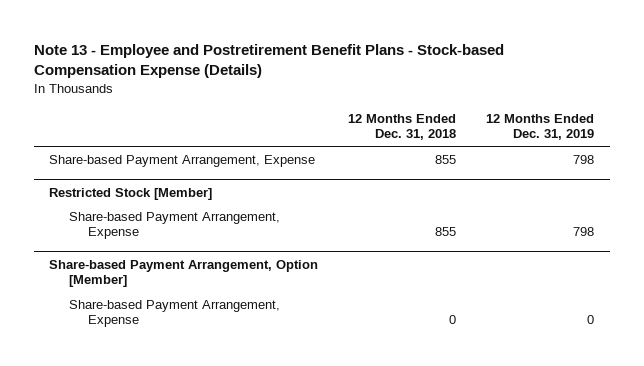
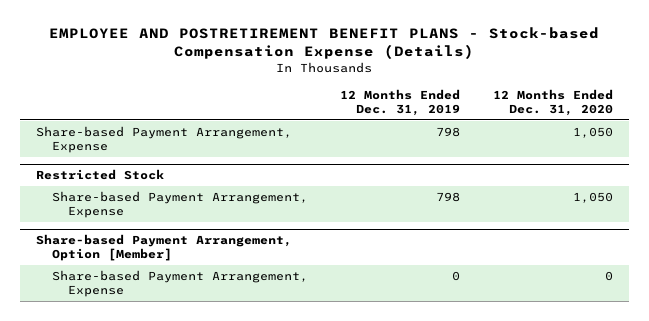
- Note 13 - Employee and Postretirement Benefit Plans - Stock-based Compensation Expense (Details)
+ EMPLOYEE AND POSTRETIREMENT BENEFIT PLANS - Stock-based Compensation Expense (Details)
- | 12 Months Ended Dec. 31, 2018 | 12 Months Ended Dec. 31, 2019
+ | 12 Months Ended Dec. 31, 2019 | 12 Months Ended Dec. 31, 2020
- Restricted Stock [Member]
+ Restricted Stock

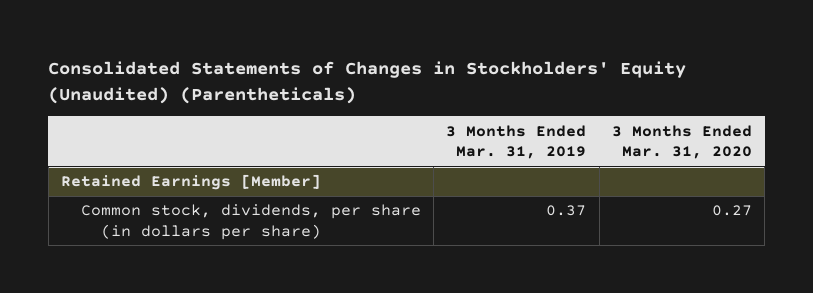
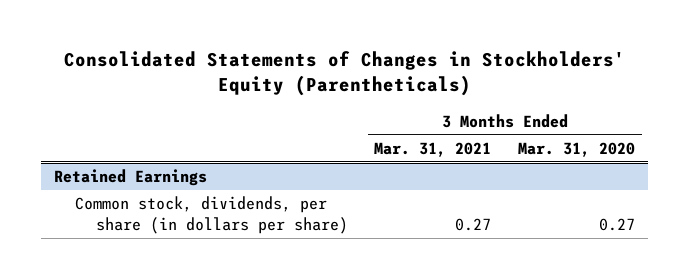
- Consolidated Statements of Changes in Stockholders' Equity (Unaudited) (Parentheticals)
+ Consolidated Statements of Changes in Stockholders' Equity (Parentheticals)
- | 3 Months Ended Mar. 31, 2019 | 3 Months Ended Mar. 31, 2020
+ | 3 Months Ended Mar. 31, 2021 | 3 Months Ended Mar. 31, 2020
- Retained Earnings [Member]
+ Retained Earnings

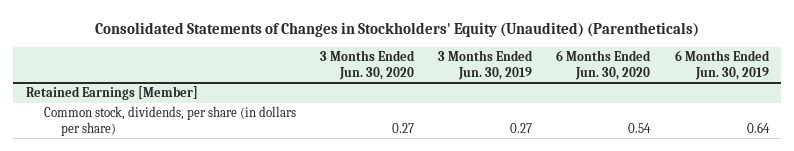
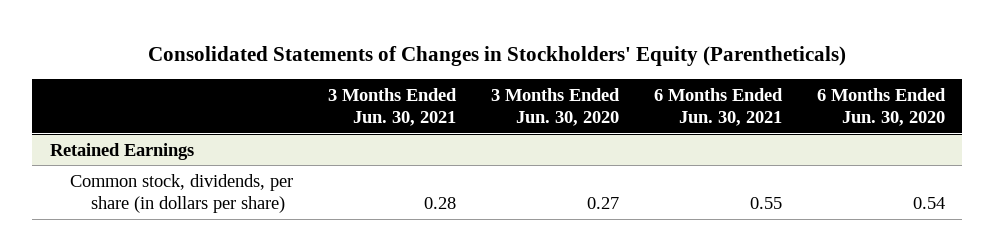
- Consolidated Statements of Changes in Stockholders' Equity (Unaudited) (Parentheticals)
+ Consolidated Statements of Changes in Stockholders' Equity (Parentheticals)
- | 3 Months Ended Jun. 30, 2020 | 3 Months Ended Jun. 30, 2019 | 6 Months Ended Jun. 30, 2020 | 6 Months Ended Jun. 30, 2019
+ | 3 Months Ended Jun. 30, 2021 | 3 Months Ended Jun. 30, 2020 | 6 Months Ended Jun. 30, 2021 | 6 Months Ended Jun. 30, 2020
- Retained Earnings [Member]
+ Retained Earnings

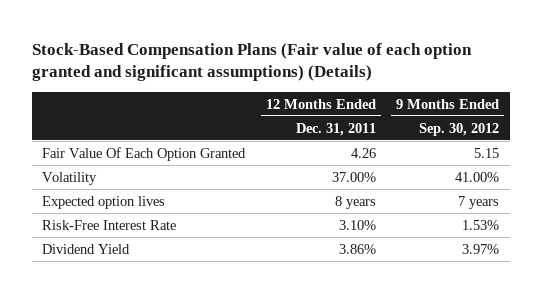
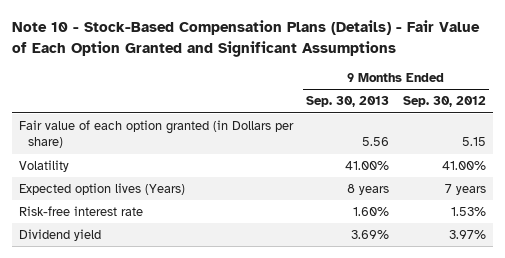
- Stock-Based Compensation Plans (Fair value of each option granted and significant assumptions) (Details)
+ Note 10 - Stock-Based Compensation Plans (Details) - Fair Value of Each Option Granted and Significant Assumptions
- | 12 Months Ended Dec. 31, 2011 | 9 Months Ended Sep. 30, 2012
+ | 9 Months Ended Sep. 30, 2013 | 9 Months Ended Sep. 30, 2012
- Fair Value Of Each Option Granted | 4.26 | 5.15
+ Fair value of each option granted (in Dollars per share) | 5.56 | 5.15
- Expected option lives | 8 years | 7 years
- Risk-Free Interest Rate | 3.10% | 1.53%
- Dividend Yield | 3.86% | 3.97%
+ Expected option lives (Years) | 8 years | 7 years
+ Risk-free interest rate | 1.60% | 1.53%
+ Dividend yield | 3.69% | 3.97%

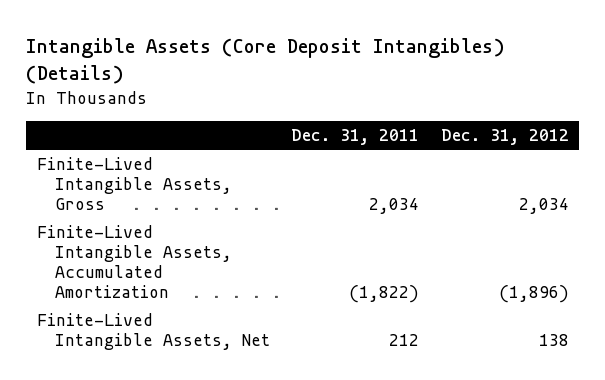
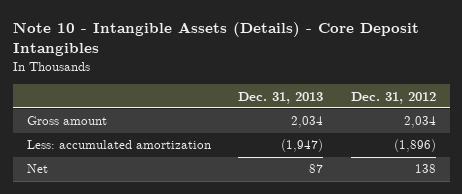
- Intangible Assets (Core Deposit Intangibles) (Details)
+ Note 10 - Intangible Assets (Details) - Core Deposit Intangibles
- | Dec. 31, 2011 | Dec. 31, 2012
+ | Dec. 31, 2013 | Dec. 31, 2012
- Finite-Lived Intangible Assets, Gross | 2,034 | 2,034
- Finite-Lived Intangible Assets, Accumulated Amortization | (1,822) | (1,896)
- Finite-Lived Intangible Assets, Net | 212 | 138
+ Gross amount | 2,034 | 2,034
+ Less: accumulated amortization | (1,947) | (1,896)
+ Net | 87 | 138

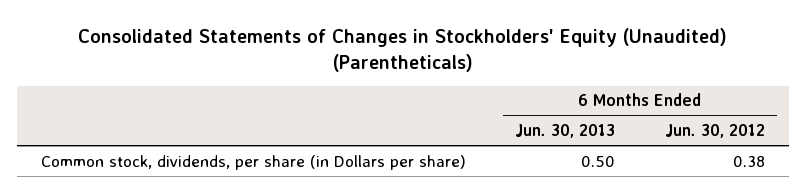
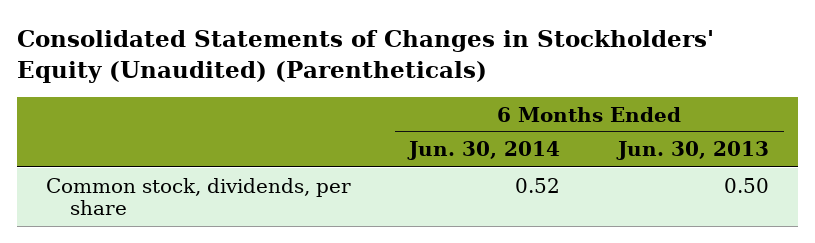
- | 6 Months Ended Jun. 30, 2013 | 6 Months Ended Jun. 30, 2012
+ | 6 Months Ended Jun. 30, 2014 | 6 Months Ended Jun. 30, 2013
- Common stock, dividends, per share (in Dollars per share) | 0.50 | 0.38
+ Common stock, dividends, per share | 0.52 | 0.50

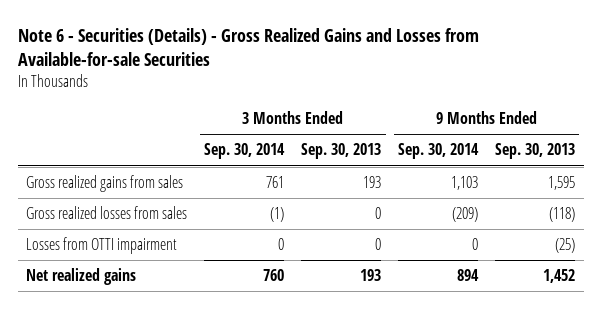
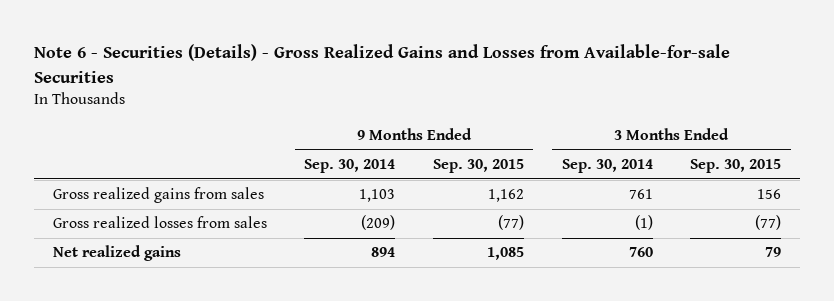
- | 3 Months Ended Sep. 30, 2014 | 3 Months Ended Sep. 30, 2013 | 9 Months Ended Sep. 30, 2014 | 9 Months Ended Sep. 30, 2013
+ | 9 Months Ended Sep. 30, 2014 | 9 Months Ended Sep. 30, 2015 | 3 Months Ended Sep. 30, 2014 | 3 Months Ended Sep. 30, 2015
- Losses from OTTI impairment | 0 | 0 | 0 | (25)

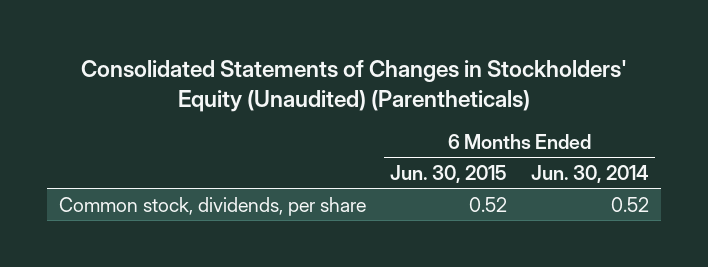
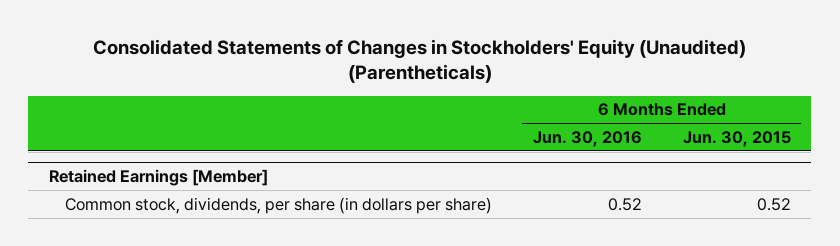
- | 6 Months Ended Jun. 30, 2015 | 6 Months Ended Jun. 30, 2014
+ | 6 Months Ended Jun. 30, 2016 | 6 Months Ended Jun. 30, 2015
- Common stock, dividends, per share | 0.52 | 0.52
+ Retained Earnings [Member]
+ Common stock, dividends, per share (in dollars per share) | 0.52 | 0.52

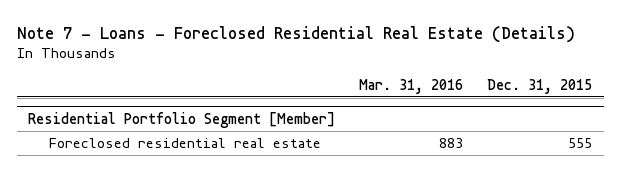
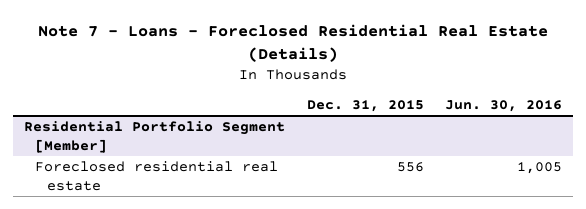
- | Mar. 31, 2016 | Dec. 31, 2015
+ | Dec. 31, 2015 | Jun. 30, 2016
@ Residential Portfolio Segment [Member]
- Foreclosed residential real estate | 883 | 555
+ Foreclosed residential real estate | 556 | 1,005

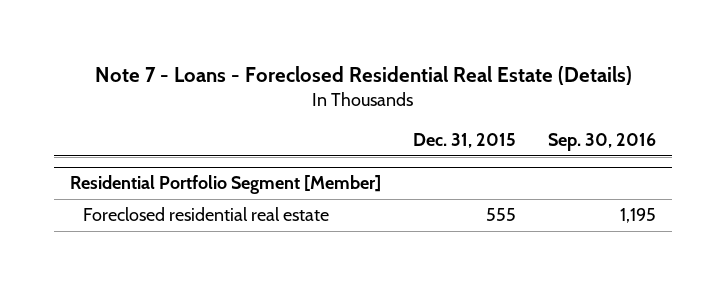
- | Dec. 31, 2015 | Jun. 30, 2016
+ | Dec. 31, 2015 | Sep. 30, 2016
@ Residential Portfolio Segment [Member]
- Foreclosed residential real estate | 556 | 1,005
+ Foreclosed residential real estate | 555 | 1,195

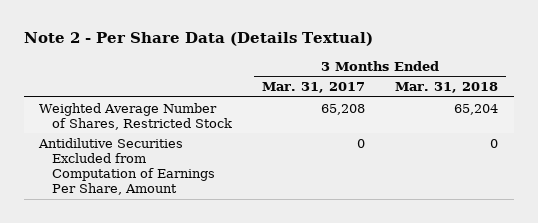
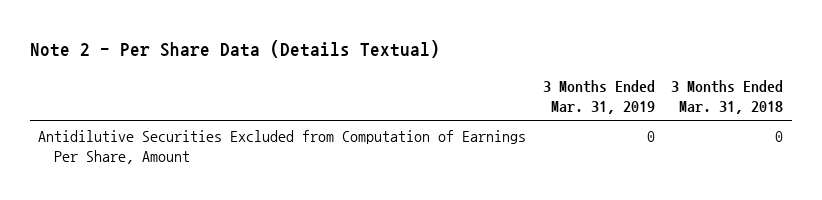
- | 3 Months Ended Mar. 31, 2017 | 3 Months Ended Mar. 31, 2018
+ | 3 Months Ended Mar. 31, 2019 | 3 Months Ended Mar. 31, 2018
- Weighted Average Number of Shares, Restricted Stock | 65,208 | 65,204

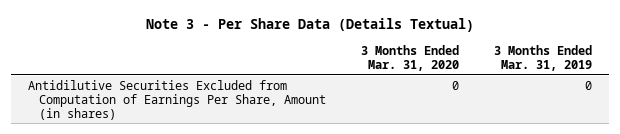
- Note 2 - Per Share Data (Details Textual)
+ Note 3 - Per Share Data (Details Textual)
- | 3 Months Ended Mar. 31, 2019 | 3 Months Ended Mar. 31, 2018
+ | 3 Months Ended Mar. 31, 2020 | 3 Months Ended Mar. 31, 2019
- Antidilutive Securities Excluded from Computation of Earnings Per Share, Amount | 0 | 0
+ Antidilutive Securities Excluded from Computation of Earnings Per Share, Amount (in shares) | 0 | 0

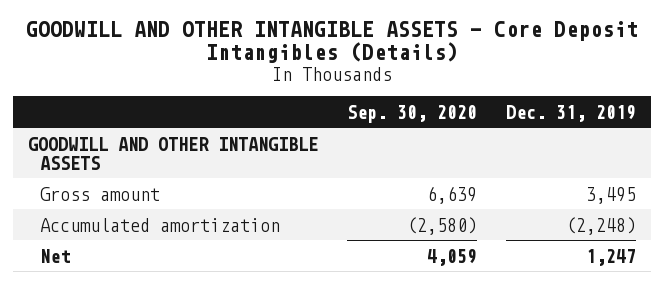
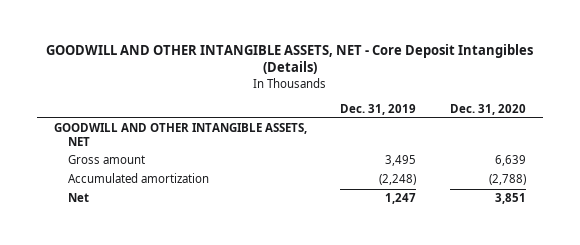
- GOODWILL AND OTHER INTANGIBLE ASSETS - Core Deposit Intangibles (Details)
+ GOODWILL AND OTHER INTANGIBLE ASSETS, NET - Core Deposit Intangibles (Details)
- | Sep. 30, 2020 | Dec. 31, 2019
+ | Dec. 31, 2019 | Dec. 31, 2020
- GOODWILL AND OTHER INTANGIBLE ASSETS
+ GOODWILL AND OTHER INTANGIBLE ASSETS, NET

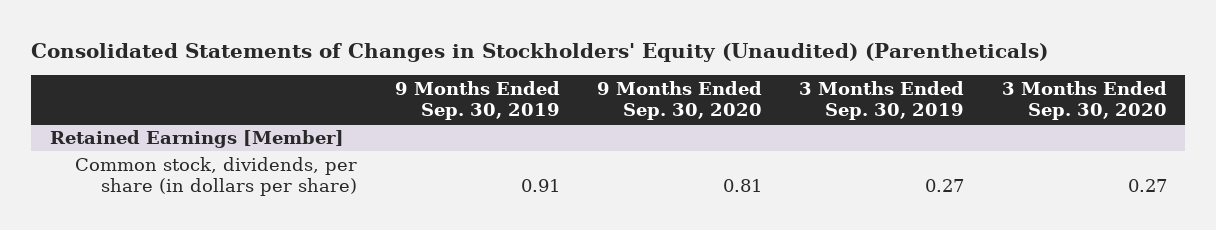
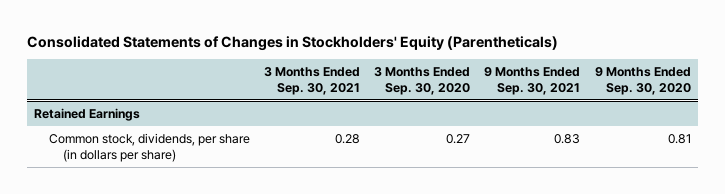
- Consolidated Statements of Changes in Stockholders' Equity (Unaudited) (Parentheticals)
+ Consolidated Statements of Changes in Stockholders' Equity (Parentheticals)
- | 9 Months Ended Sep. 30, 2019 | 9 Months Ended Sep. 30, 2020 | 3 Months Ended Sep. 30, 2019 | 3 Months Ended Sep. 30, 2020
+ | 3 Months Ended Sep. 30, 2021 | 3 Months Ended Sep. 30, 2020 | 9 Months Ended Sep. 30, 2021 | 9 Months Ended Sep. 30, 2020
- Retained Earnings [Member]
+ Retained Earnings

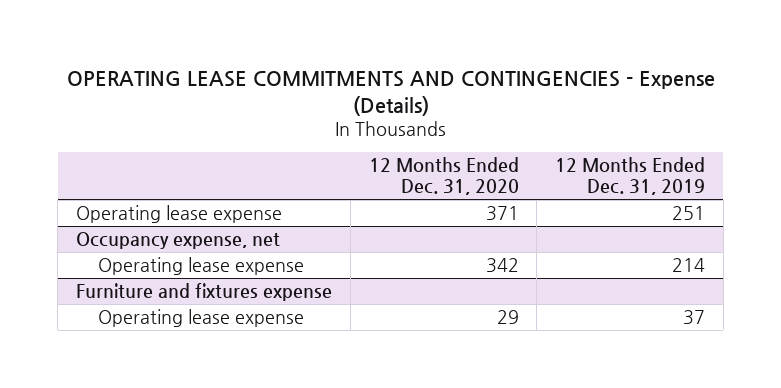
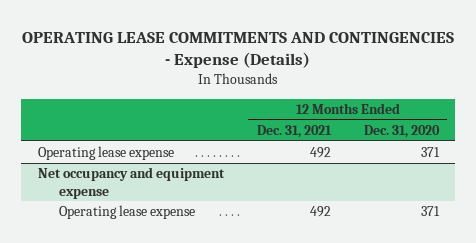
- | 12 Months Ended Dec. 31, 2020 | 12 Months Ended Dec. 31, 2019
+ | 12 Months Ended Dec. 31, 2021 | 12 Months Ended Dec. 31, 2020
- Occupancy expense, net
- Operating lease expense | 342 | 214
- Furniture and fixtures expense
- Operating lease expense | 29 | 37
+ Net occupancy and equipment expense
+ Operating lease expense | 492 | 371

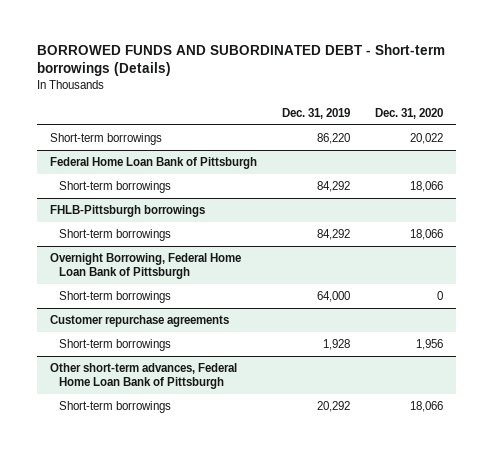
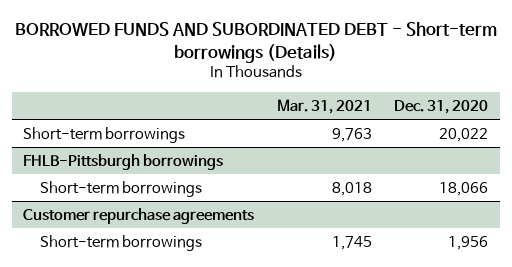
- | Dec. 31, 2019 | Dec. 31, 2020
+ | Mar. 31, 2021 | Dec. 31, 2020
- Federal Home Loan Bank of Pittsburgh
- Short-term borrowings | 84,292 | 18,066
- Overnight Borrowing, Federal Home Loan Bank of Pittsburgh
- Short-term borrowings | 64,000 | 0
- Other short-term advances, Federal Home Loan Bank of Pittsburgh
- Short-term borrowings | 20,292 | 18,066

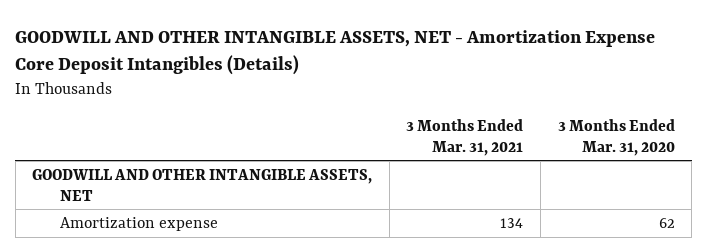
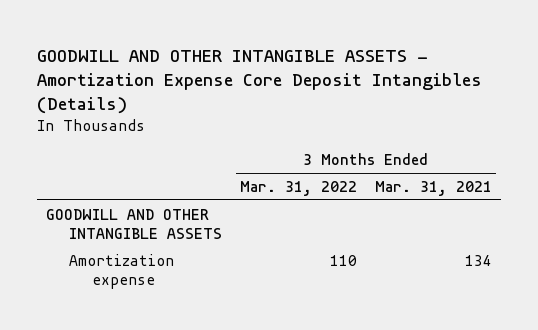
- GOODWILL AND OTHER INTANGIBLE ASSETS, NET - Amortization Expense Core Deposit Intangibles (Details)
+ GOODWILL AND OTHER INTANGIBLE ASSETS - Amortization Expense Core Deposit Intangibles (Details)
- | 3 Months Ended Mar. 31, 2021 | 3 Months Ended Mar. 31, 2020
+ | 3 Months Ended Mar. 31, 2022 | 3 Months Ended Mar. 31, 2021
- GOODWILL AND OTHER INTANGIBLE ASSETS, NET
+ GOODWILL AND OTHER INTANGIBLE ASSETS

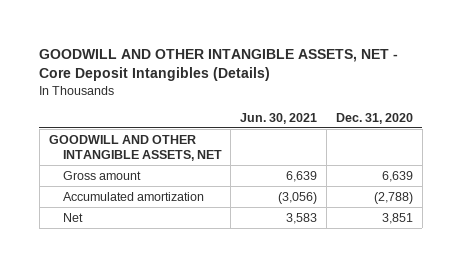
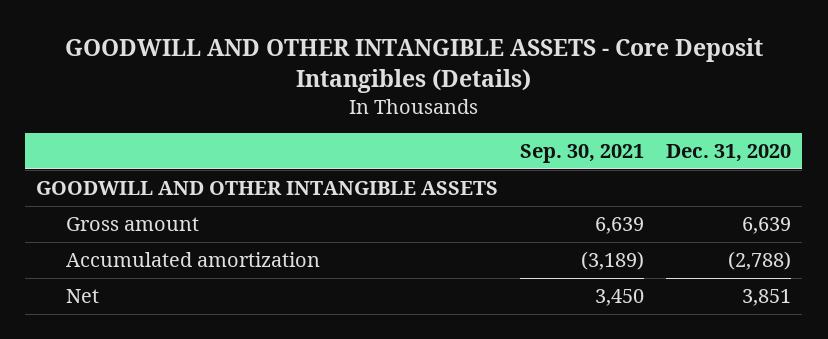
- GOODWILL AND OTHER INTANGIBLE ASSETS, NET - Core Deposit Intangibles (Details)
+ GOODWILL AND OTHER INTANGIBLE ASSETS - Core Deposit Intangibles (Details)
- | Jun. 30, 2021 | Dec. 31, 2020
+ | Sep. 30, 2021 | Dec. 31, 2020
- GOODWILL AND OTHER INTANGIBLE ASSETS, NET
+ GOODWILL AND OTHER INTANGIBLE ASSETS

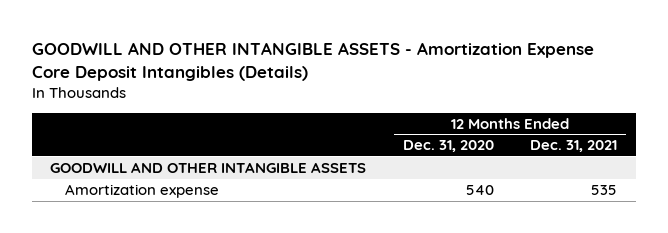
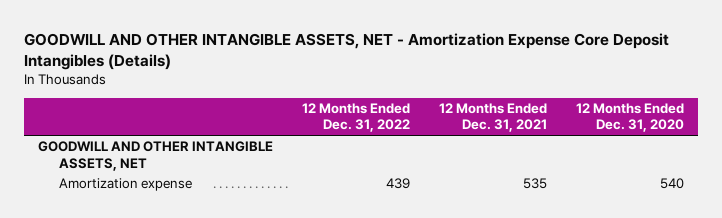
- GOODWILL AND OTHER INTANGIBLE ASSETS - Amortization Expense Core Deposit Intangibles (Details)
+ GOODWILL AND OTHER INTANGIBLE ASSETS, NET - Amortization Expense Core Deposit Intangibles (Details)
- | 12 Months Ended Dec. 31, 2020 | 12 Months Ended Dec. 31, 2021
+ | 12 Months Ended Dec. 31, 2022 | 12 Months Ended Dec. 31, 2021 | 12 Months Ended Dec. 31, 2020
- GOODWILL AND OTHER INTANGIBLE ASSETS
+ GOODWILL AND OTHER INTANGIBLE ASSETS, NET

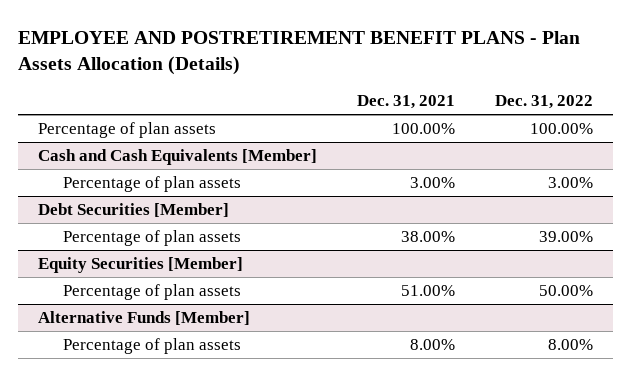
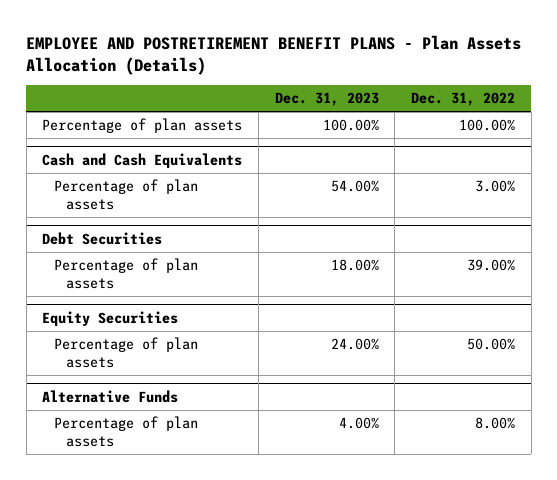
- | Dec. 31, 2021 | Dec. 31, 2022
+ | Dec. 31, 2023 | Dec. 31, 2022
- Cash and Cash Equivalents [Member]
+ Cash and Cash Equivalents
- Debt Securities [Member]
+ Debt Securities
- Equity Securities [Member]
+ Equity Securities
- Alternative Funds [Member]
+ Alternative Funds

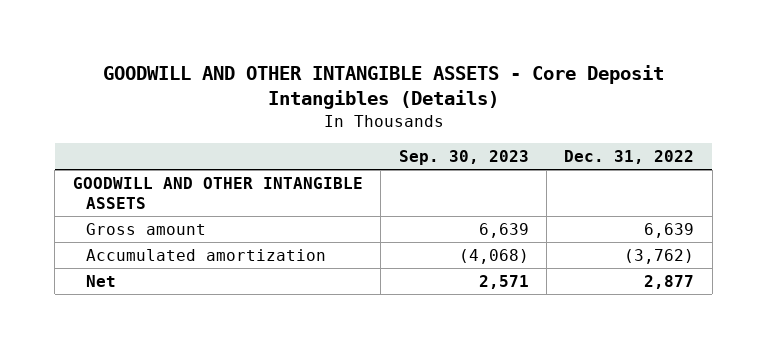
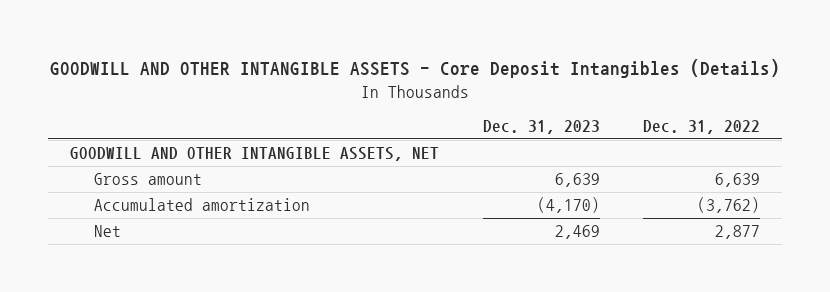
- | Sep. 30, 2023 | Dec. 31, 2022
+ | Dec. 31, 2023 | Dec. 31, 2022
- GOODWILL AND OTHER INTANGIBLE ASSETS
+ GOODWILL AND OTHER INTANGIBLE ASSETS, NET

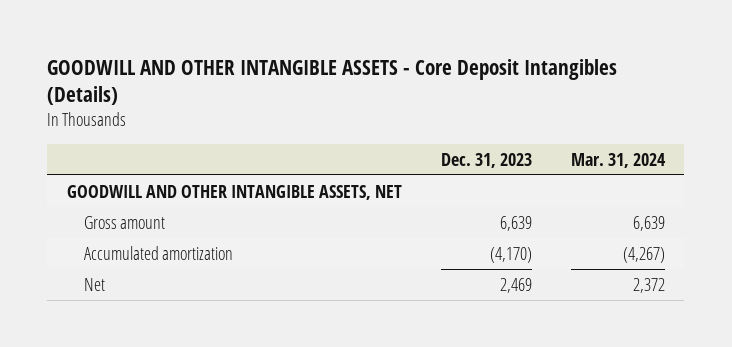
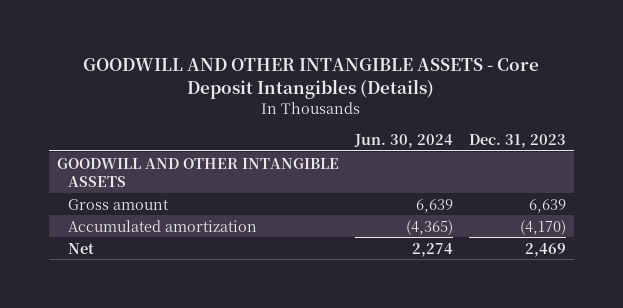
- | Dec. 31, 2023 | Mar. 31, 2024
+ | Jun. 30, 2024 | Dec. 31, 2023
- GOODWILL AND OTHER INTANGIBLE ASSETS, NET
+ GOODWILL AND OTHER INTANGIBLE ASSETS

